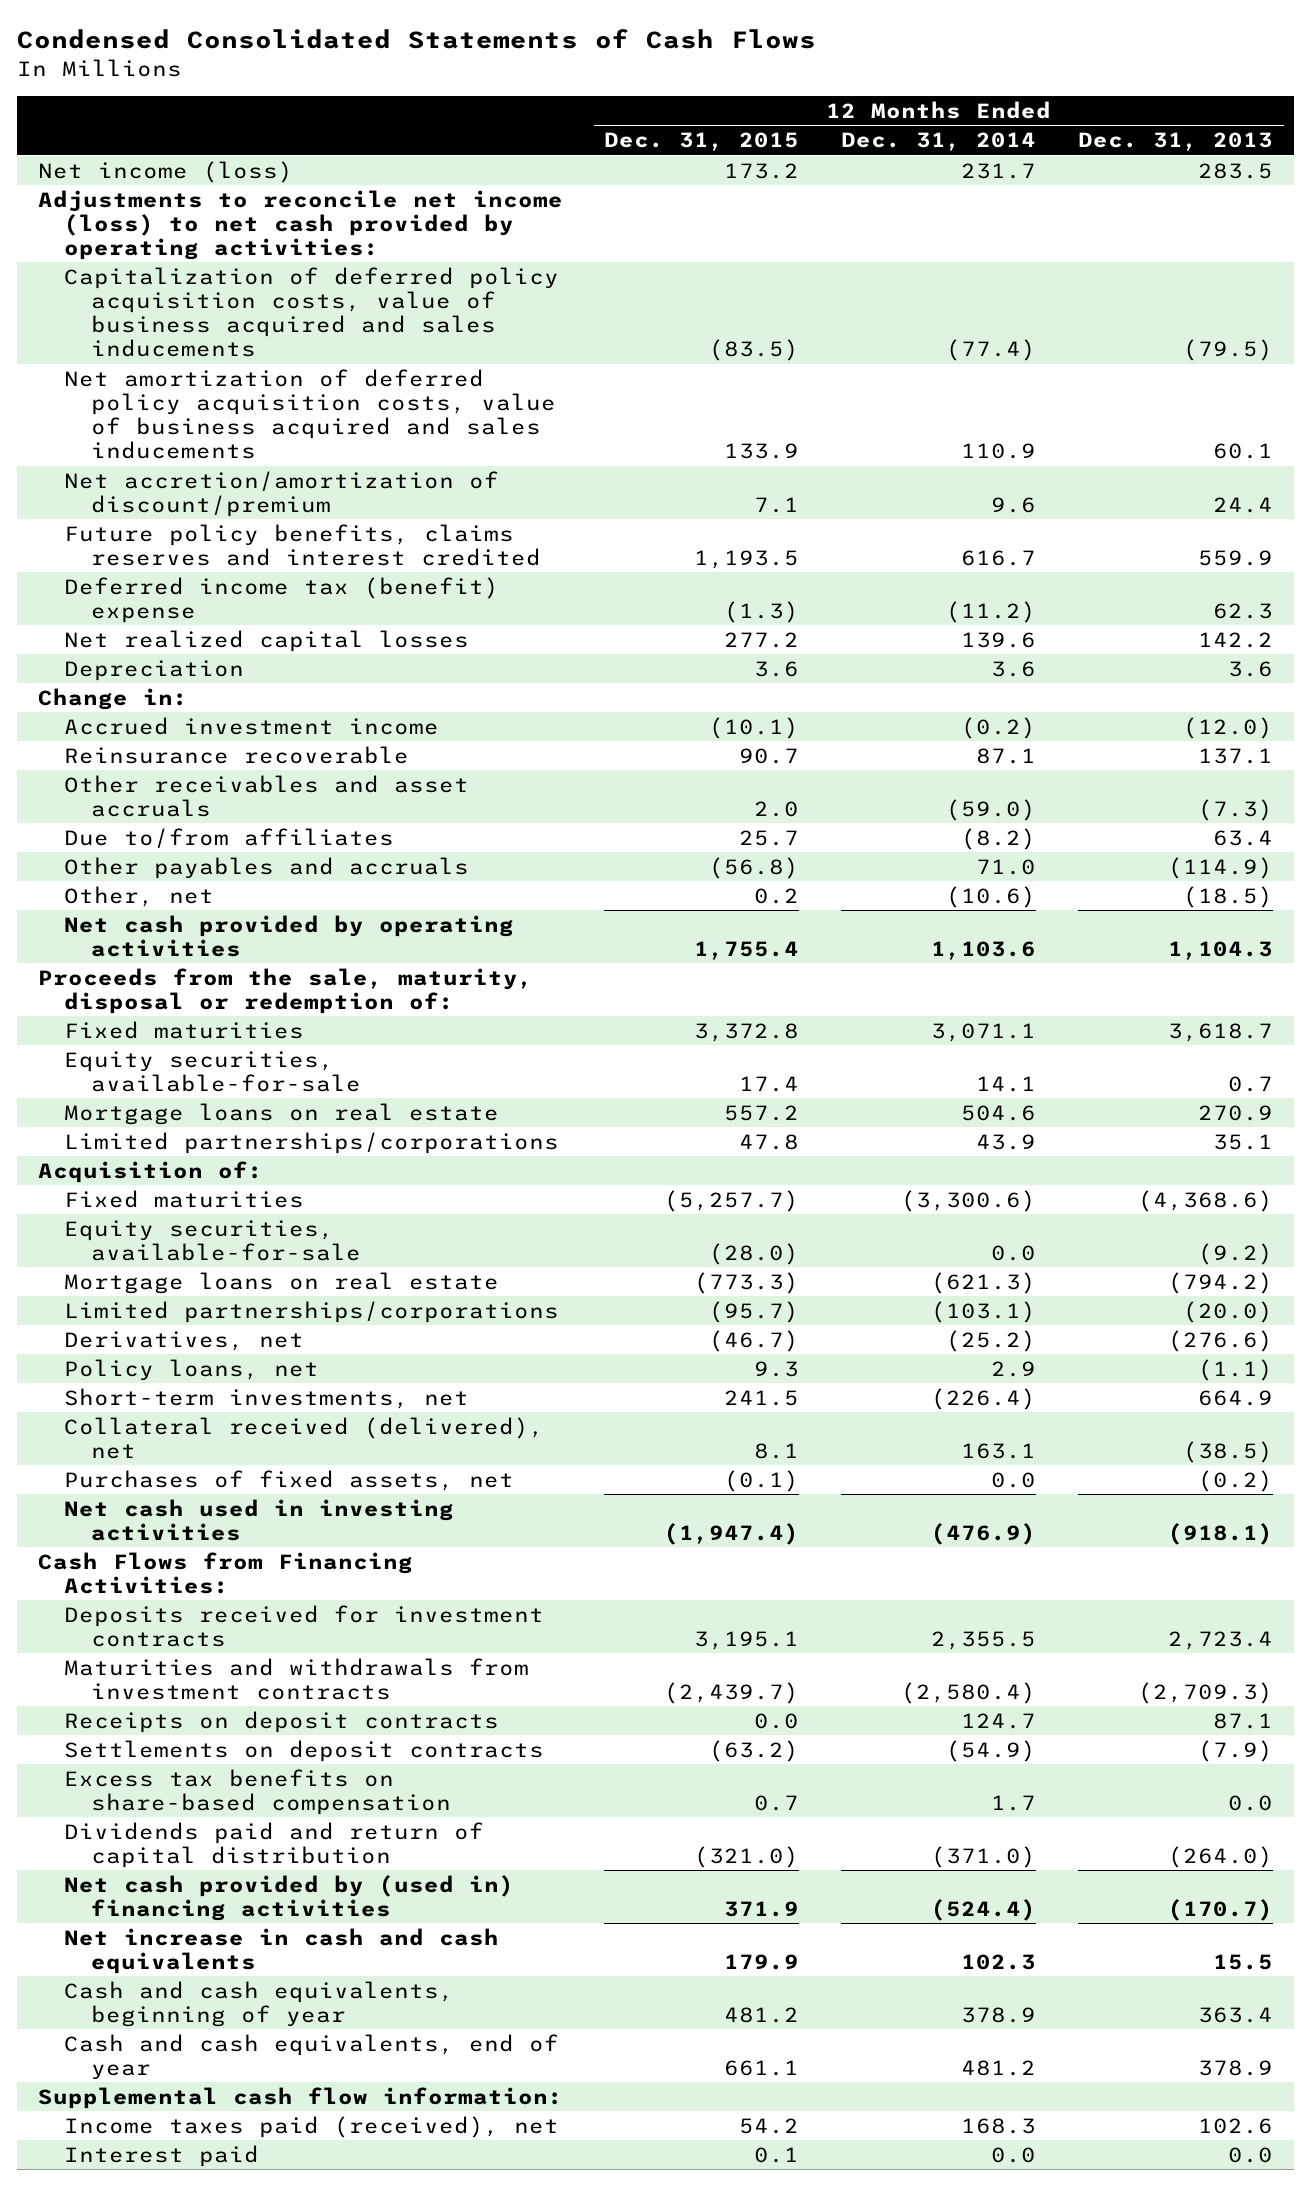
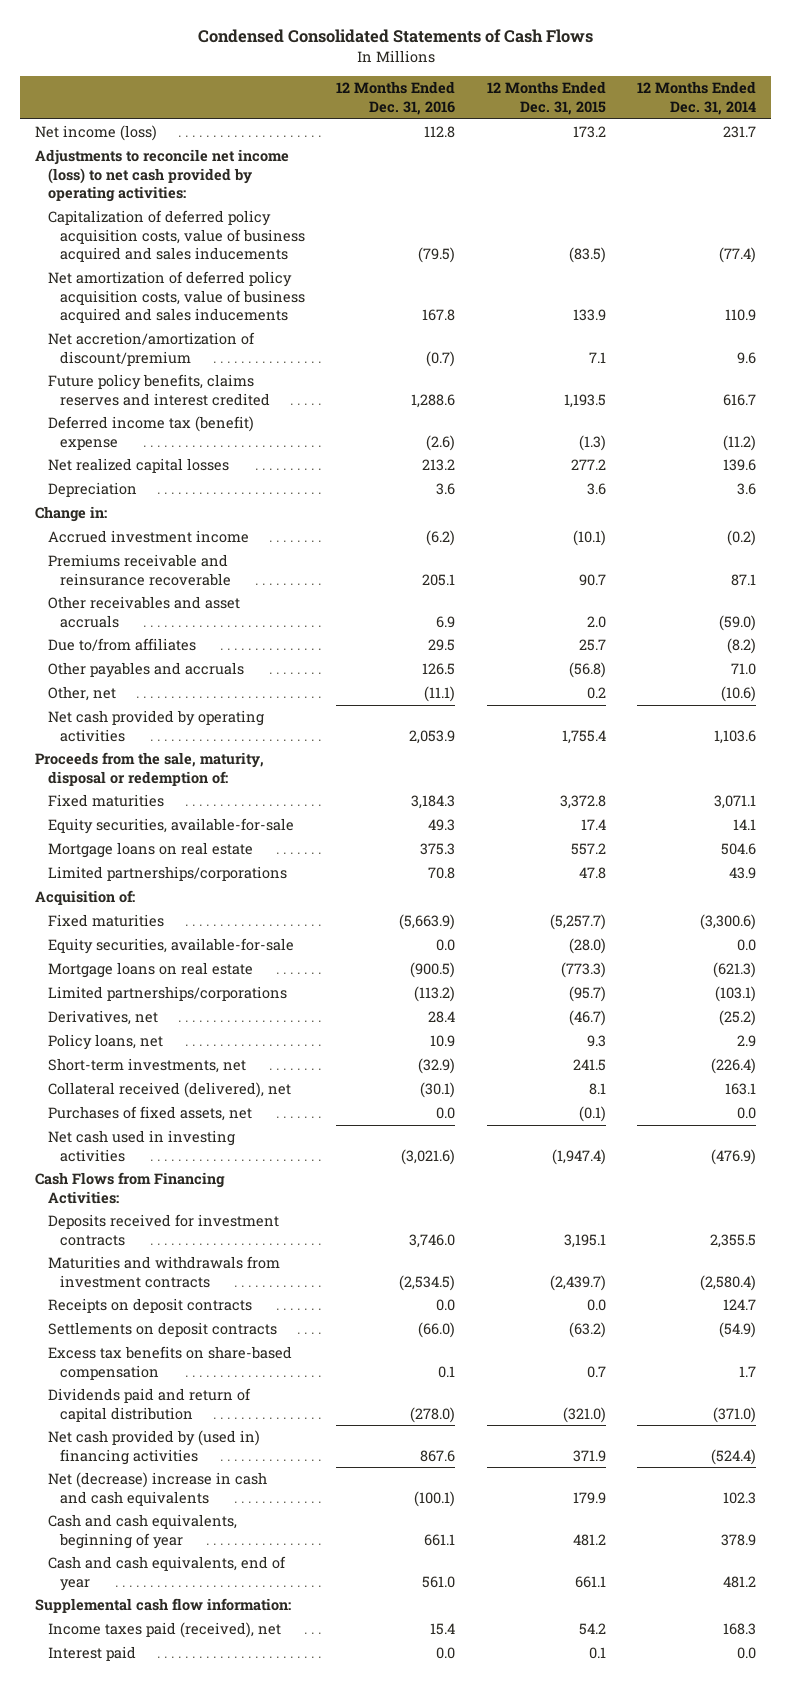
- | 12 Months Ended Dec. 31, 2015 | 12 Months Ended Dec. 31, 2014 | 12 Months Ended Dec. 31, 2013
+ | 12 Months Ended Dec. 31, 2016 | 12 Months Ended Dec. 31, 2015 | 12 Months Ended Dec. 31, 2014
- Reinsurance recoverable | 90.7 | 87.1 | 137.1
+ Premiums receivable and reinsurance recoverable | 205.1 | 90.7 | 87.1
- Net increase in cash and cash equivalents | 179.9 | 102.3 | 15.5
+ Net (decrease) increase in cash and cash equivalents | (100.1) | 179.9 | 102.3

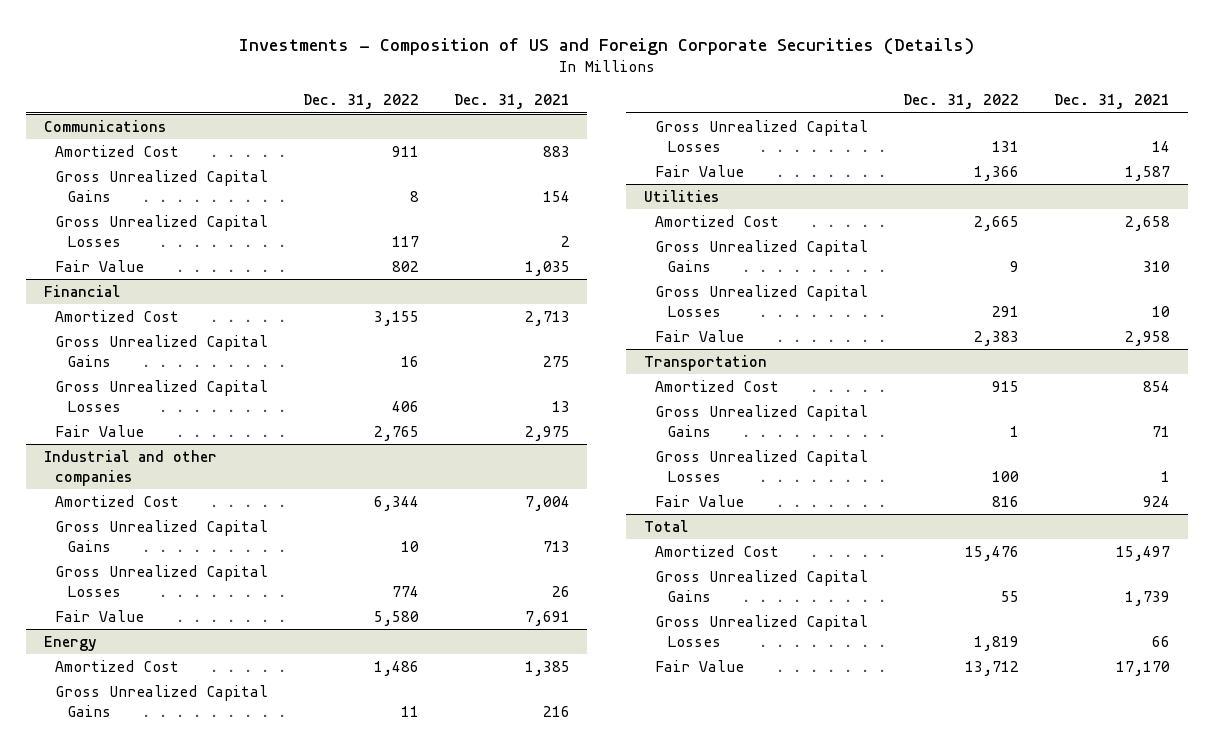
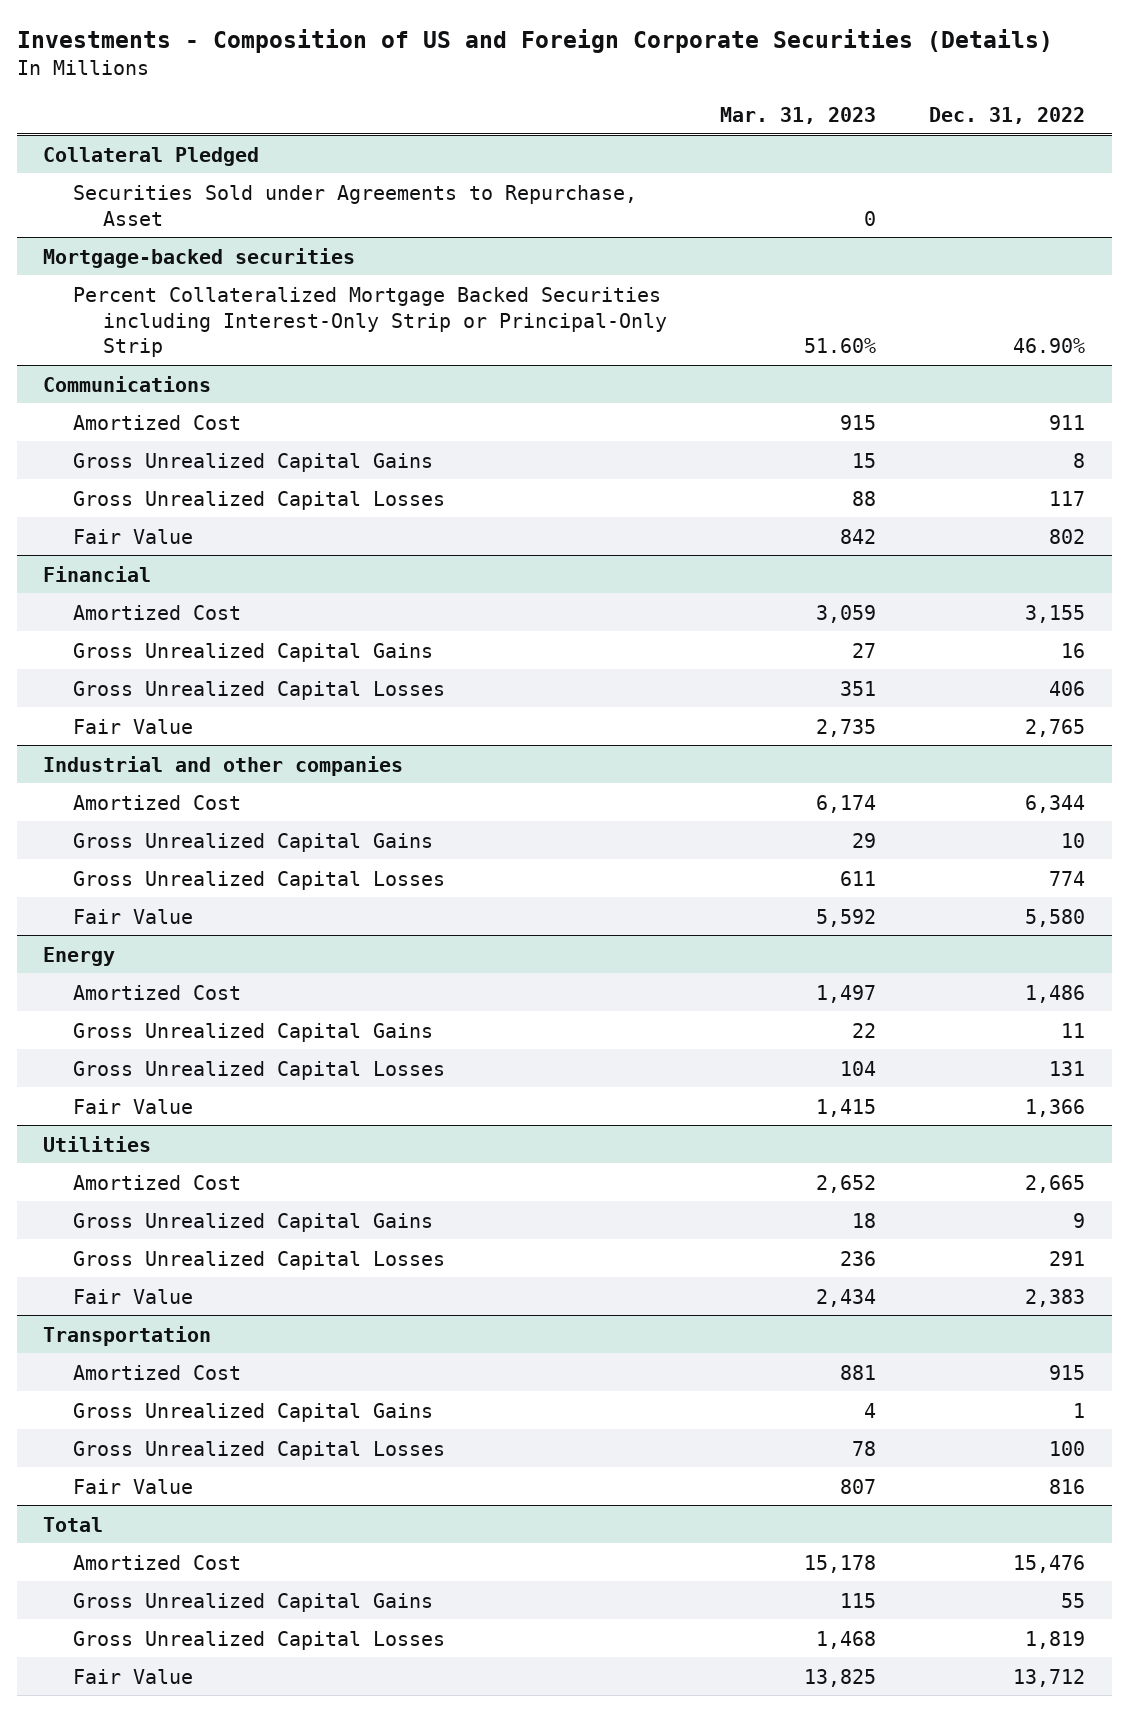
- | Dec. 31, 2022 | Dec. 31, 2021
+ | Mar. 31, 2023 | Dec. 31, 2022
+ Collateral Pledged
+ Securities Sold under Agreements to Repurchase, Asset | 0 |
+ Mortgage-backed securities
+ Percent Collateralized Mortgage Backed Securities including Interest-Only Strip or Principal-Only Strip | 51.60% | 46.90%

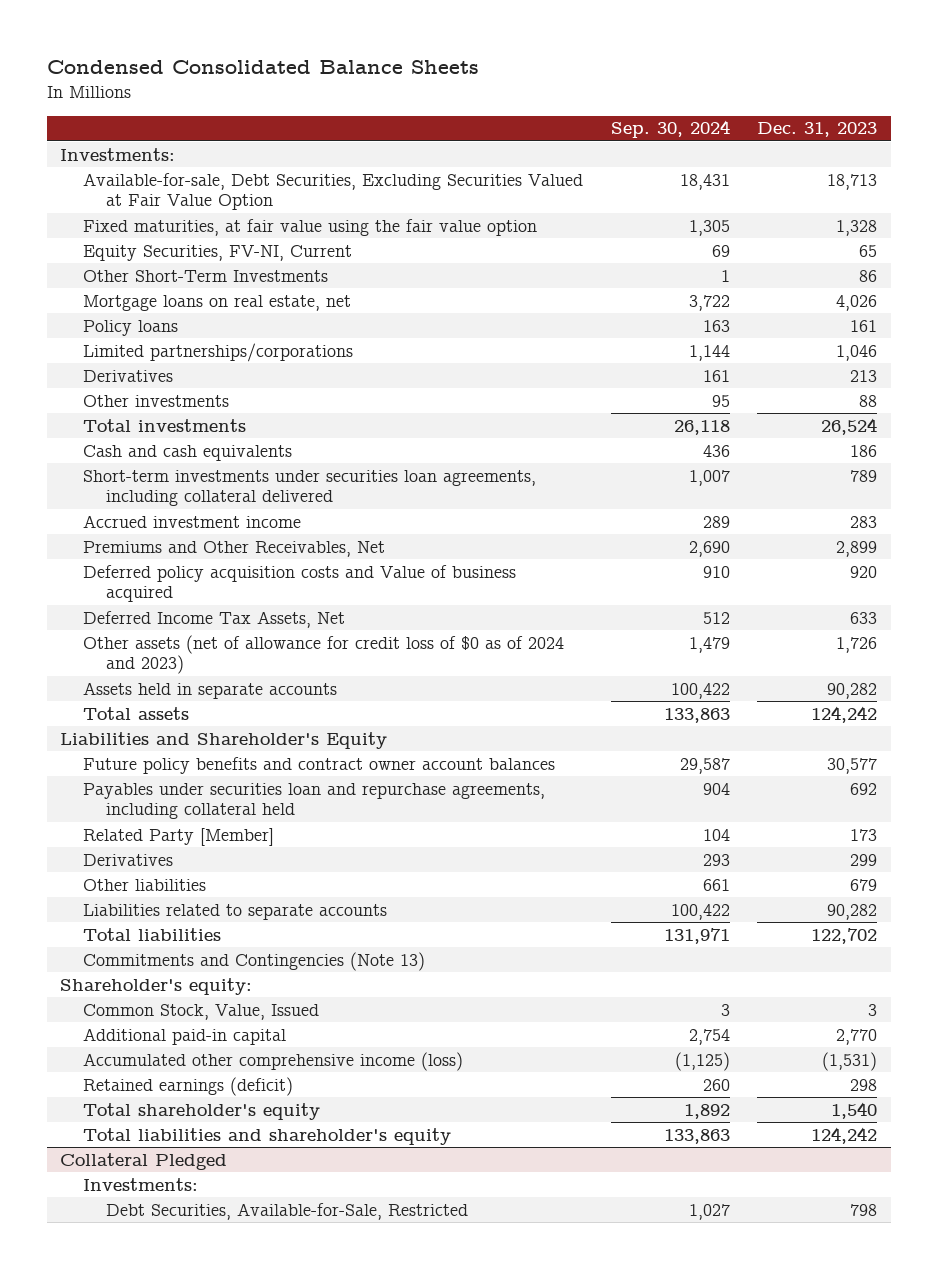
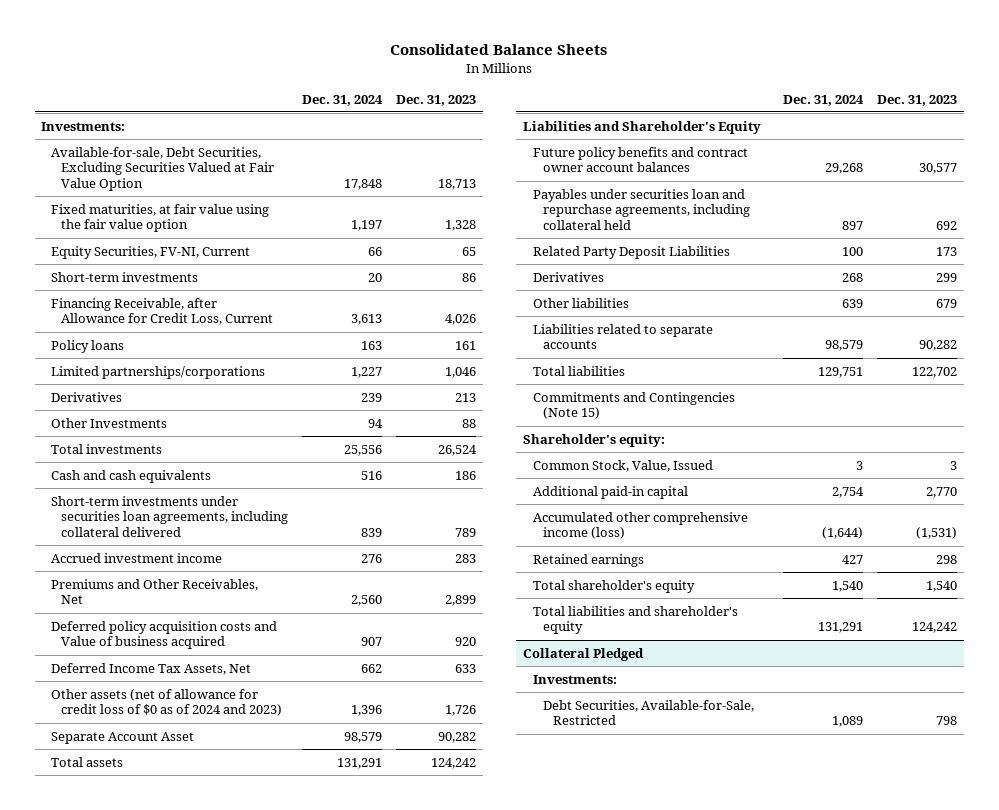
- Condensed Consolidated Balance Sheets
+ Consolidated Balance Sheets
- | Sep. 30, 2024 | Dec. 31, 2023
+ | Dec. 31, 2024 | Dec. 31, 2023
- Other Short-Term Investments | 1 | 86
- Mortgage loans on real estate, net | 3,722 | 4,026
+ Short-term investments | 20 | 86
+ Financing Receivable, after Allowance for Credit Loss, Current | 3,613 | 4,026
- Other investments | 95 | 88
+ Other Investments | 94 | 88
- Assets held in separate accounts | 100,422 | 90,282
+ Separate Account Asset | 98,579 | 90,282
- Related Party [Member] | 104 | 173
+ Related Party Deposit Liabilities | 100 | 173
- Commitments and Contingencies (Note 13)
+ Commitments and Contingencies (Note 15)
- Retained earnings (deficit) | 260 | 298
+ Retained earnings | 427 | 298

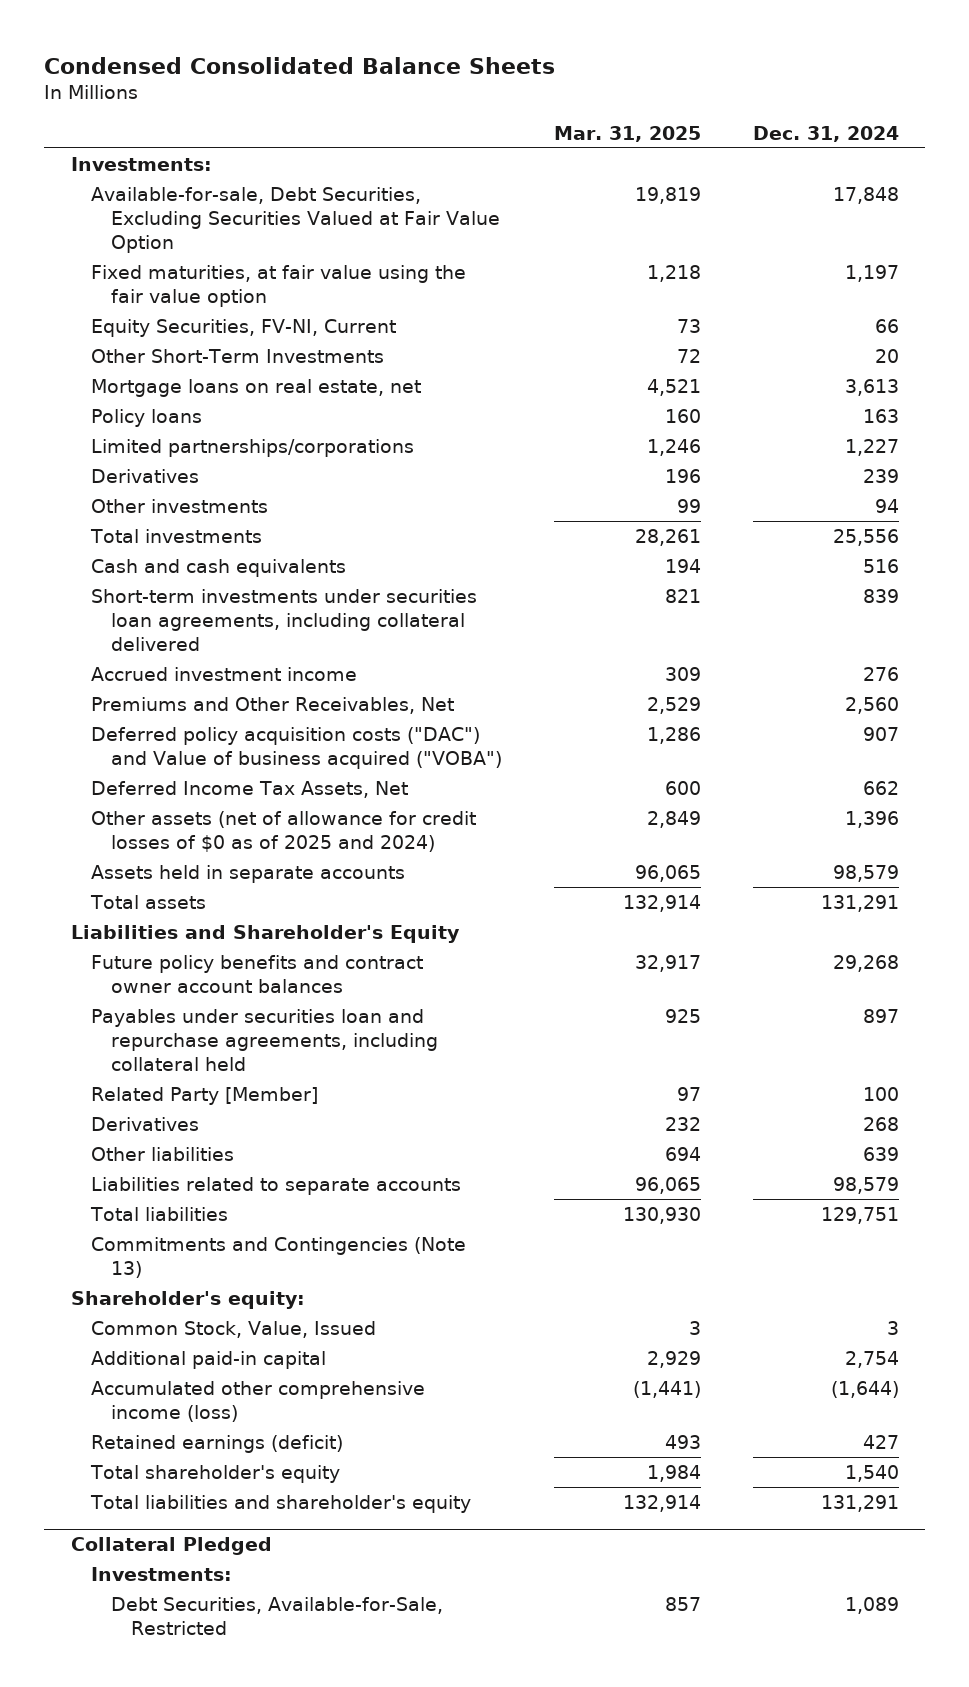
- Consolidated Balance Sheets
+ Condensed Consolidated Balance Sheets
- | Dec. 31, 2024 | Dec. 31, 2023
+ | Mar. 31, 2025 | Dec. 31, 2024
- Short-term investments | 20 | 86
- Financing Receivable, after Allowance for Credit Loss, Current | 3,613 | 4,026
+ Other Short-Term Investments | 72 | 20
+ Mortgage loans on real estate, net | 4,521 | 3,613
- Other Investments | 94 | 88
+ Other investments | 99 | 94
- Deferred policy acquisition costs and Value of business acquired | 907 | 920
+ Deferred policy acquisition costs ("DAC") and Value of business acquired ("VOBA") | 1,286 | 907
- Other assets (net of allowance for credit loss of $0 as of 2024 and 2023) | 1,396 | 1,726
- Separate Account Asset | 98,579 | 90,282
+ Other assets (net of allowance for credit losses of $0 as of 2025 and 2024) | 2,849 | 1,396
+ Assets held in separate accounts | 96,065 | 98,579
- Related Party Deposit Liabilities | 100 | 173
+ Related Party [Member] | 97 | 100
- Commitments and Contingencies (Note 15)
+ Commitments and Contingencies (Note 13)
- Retained earnings | 427 | 298
+ Retained earnings (deficit) | 493 | 427

